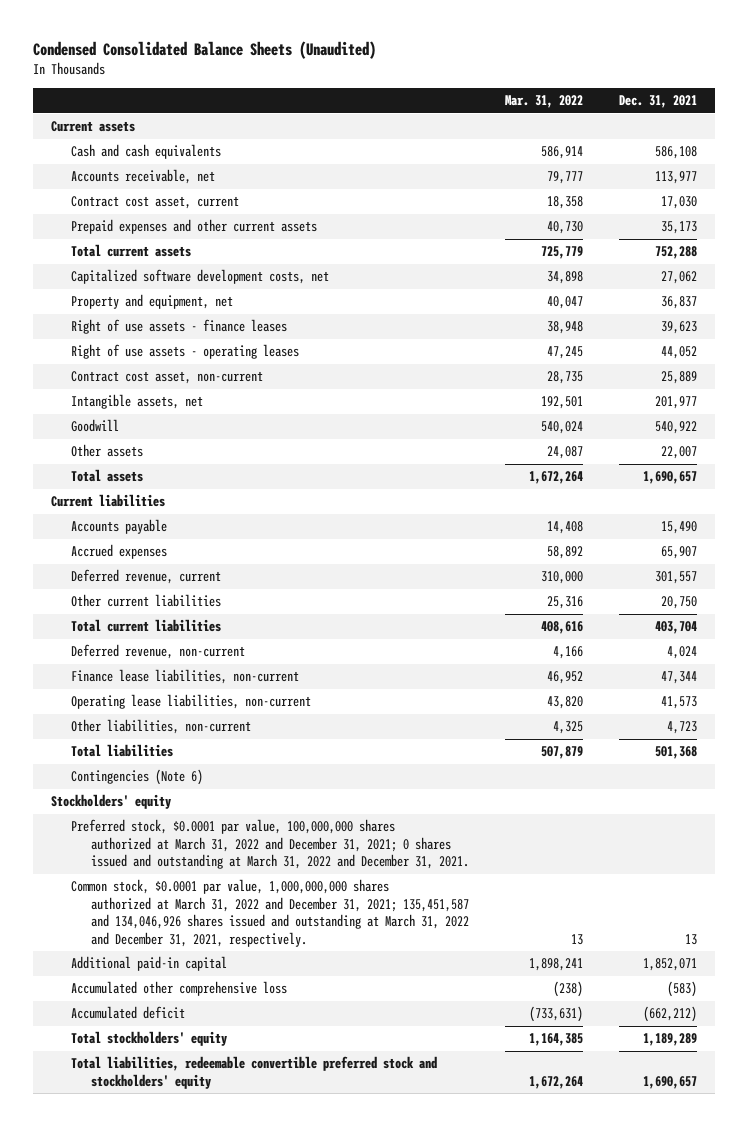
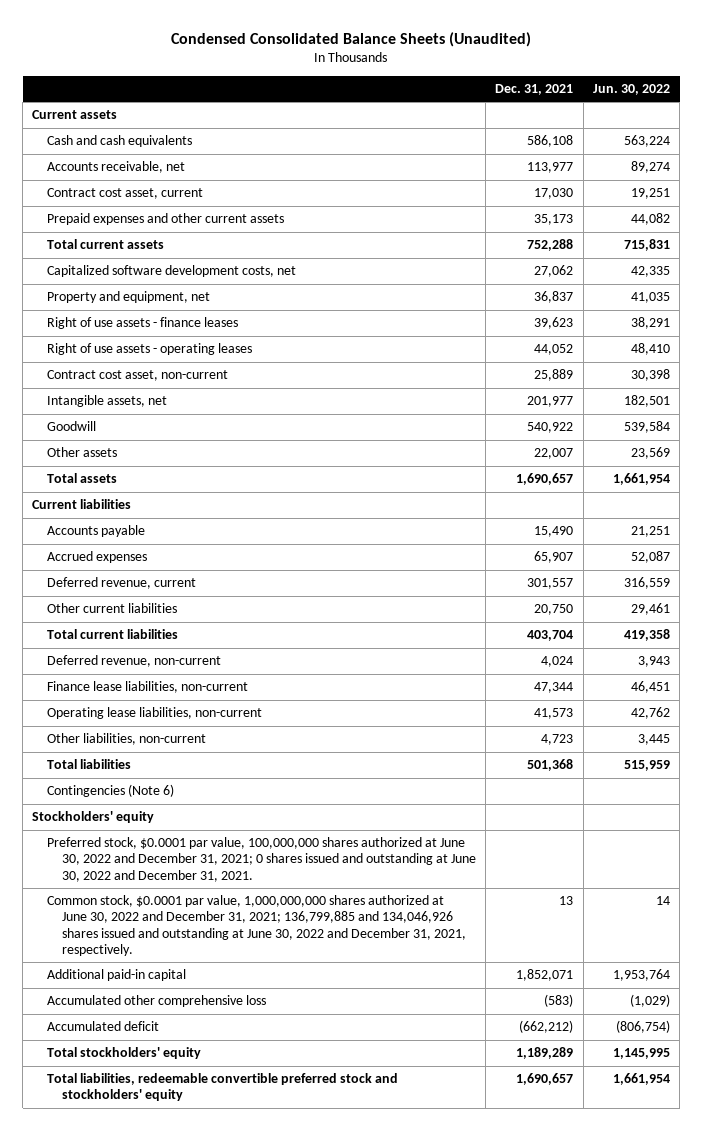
- | Mar. 31, 2022 | Dec. 31, 2021
+ | Dec. 31, 2021 | Jun. 30, 2022
- Preferred stock, $0.0001 par value, 100,000,000 shares authorized at March 31, 2022 and December 31, 2021; 0 shares issued and outstanding at March 31, 2022 and December 31, 2021.
- Common stock, $0.0001 par value, 1,000,000,000 shares authorized at March 31, 2022 and December 31, 2021; 135,451,587 and 134,046,926 shares issued and outstanding at March 31, 2022 and December 31, 2021, respectively. | 13 | 13
+ Preferred stock, $0.0001 par value, 100,000,000 shares authorized at June 30, 2022 and December 31, 2021; 0 shares issued and outstanding at June 30, 2022 and December 31, 2021.
+ Common stock, $0.0001 par value, 1,000,000,000 shares authorized at June 30, 2022 and December 31, 2021; 136,799,885 and 134,046,926 shares issued and outstanding at June 30, 2022 and December 31, 2021, respectively. | 13 | 14

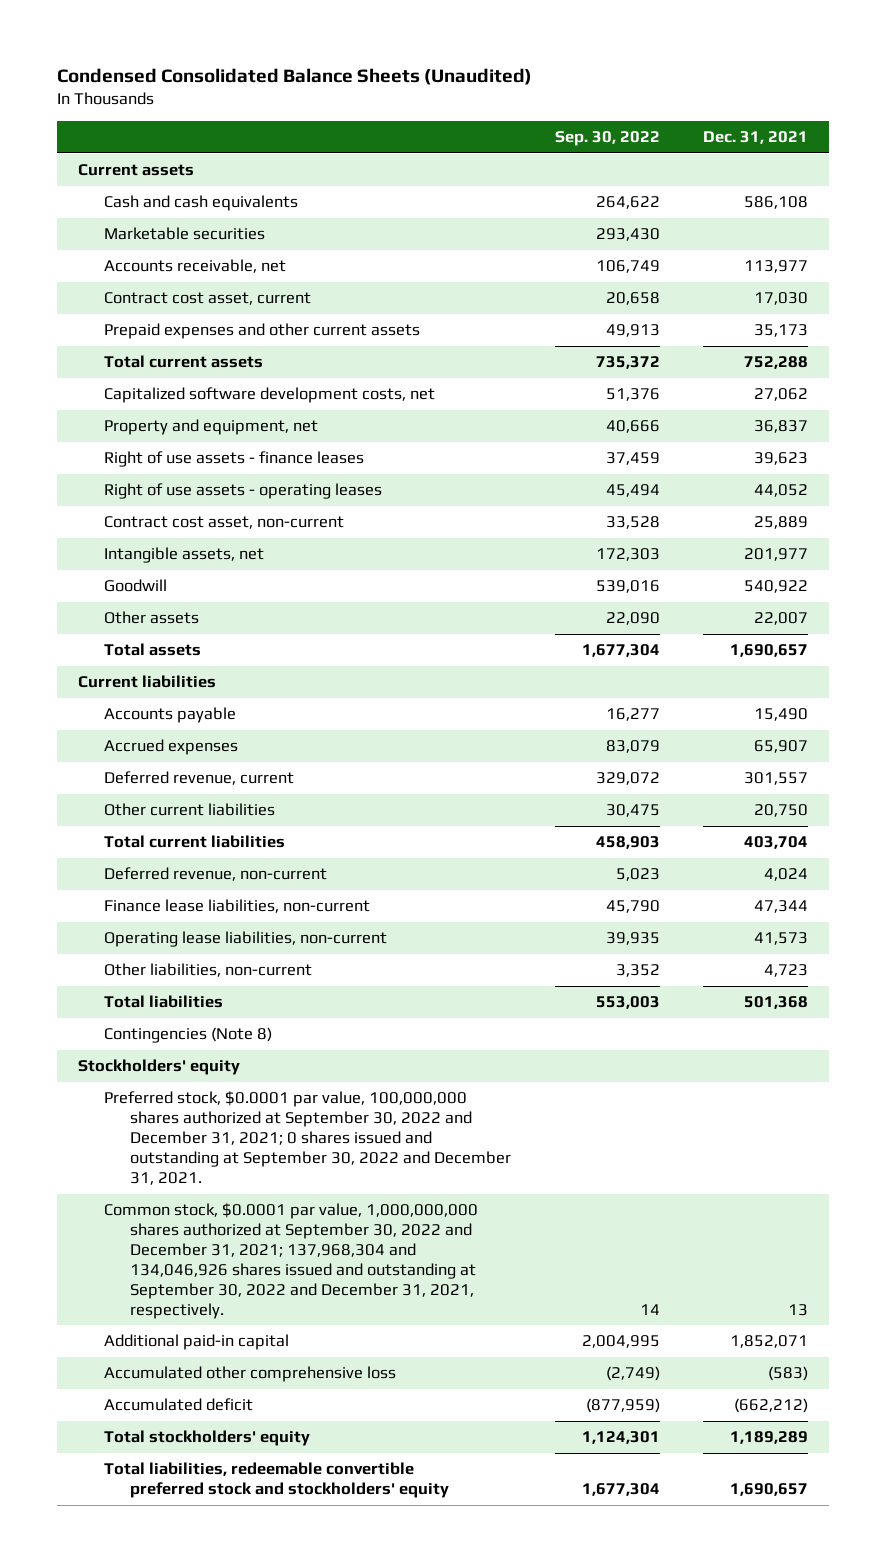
- | Dec. 31, 2021 | Jun. 30, 2022
+ | Sep. 30, 2022 | Dec. 31, 2021
+ Marketable securities | 293,430 |
- Contingencies (Note 6)
+ Contingencies (Note 8)
- Preferred stock, $0.0001 par value, 100,000,000 shares authorized at June 30, 2022 and December 31, 2021; 0 shares issued and outstanding at June 30, 2022 and December 31, 2021.
- Common stock, $0.0001 par value, 1,000,000,000 shares authorized at June 30, 2022 and December 31, 2021; 136,799,885 and 134,046,926 shares issued and outstanding at June 30, 2022 and December 31, 2021, respectively. | 13 | 14
+ Preferred stock, $0.0001 par value, 100,000,000 shares authorized at September 30, 2022 and December 31, 2021; 0 shares issued and outstanding at September 30, 2022 and December 31, 2021.
+ Common stock, $0.0001 par value, 1,000,000,000 shares authorized at September 30, 2022 and December 31, 2021; 137,968,304 and 134,046,926 shares issued and outstanding at September 30, 2022 and December 31, 2021, respectively. | 14 | 13

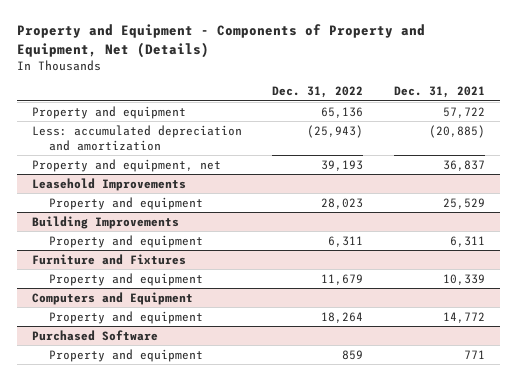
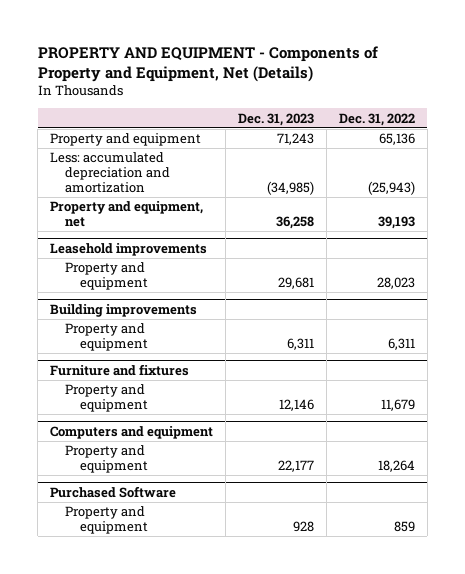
- Property and Equipment - Components of Property and Equipment, Net (Details)
+ PROPERTY AND EQUIPMENT - Components of Property and Equipment, Net (Details)
- | Dec. 31, 2022 | Dec. 31, 2021
+ | Dec. 31, 2023 | Dec. 31, 2022
- Leasehold Improvements
+ Leasehold improvements
- Building Improvements
+ Building improvements
- Furniture and Fixtures
+ Furniture and fixtures
- Computers and Equipment
+ Computers and equipment

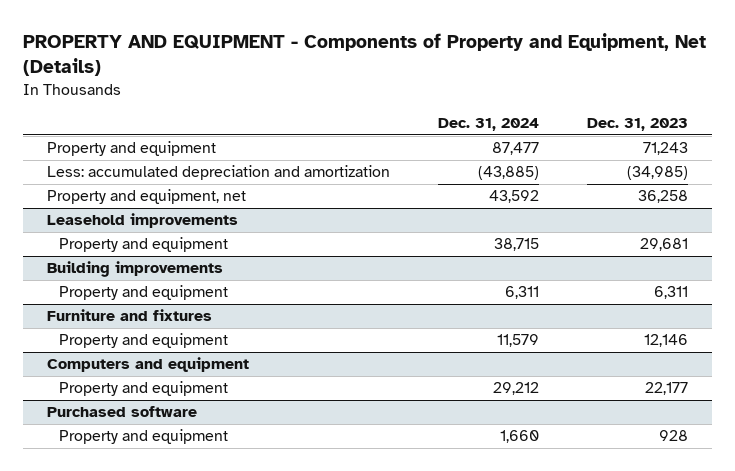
- | Dec. 31, 2023 | Dec. 31, 2022
+ | Dec. 31, 2024 | Dec. 31, 2023
- Purchased Software
+ Purchased software

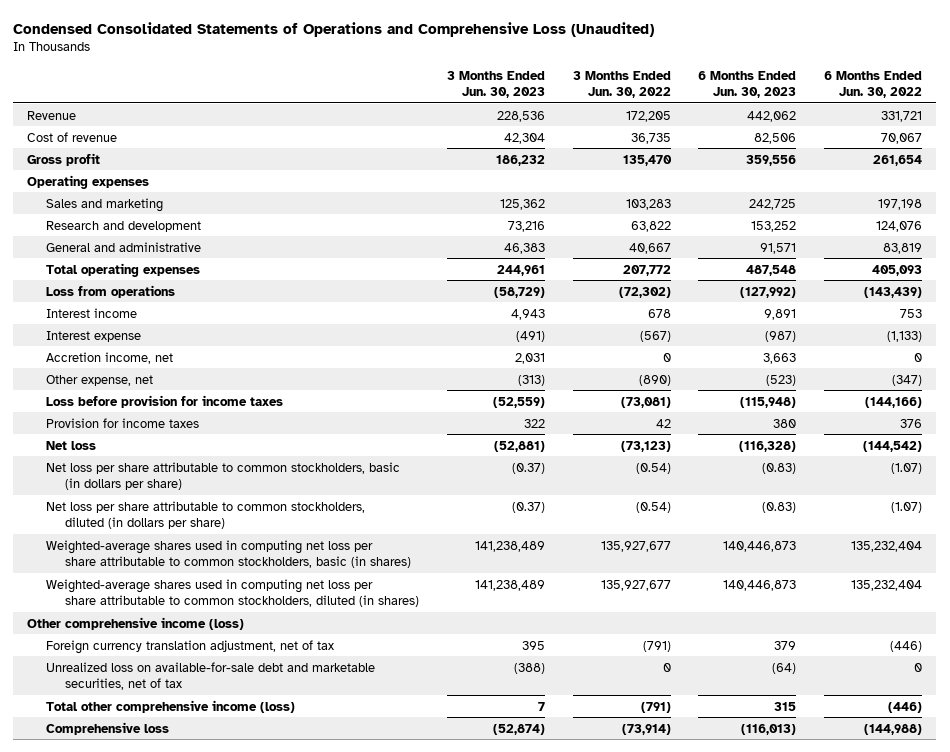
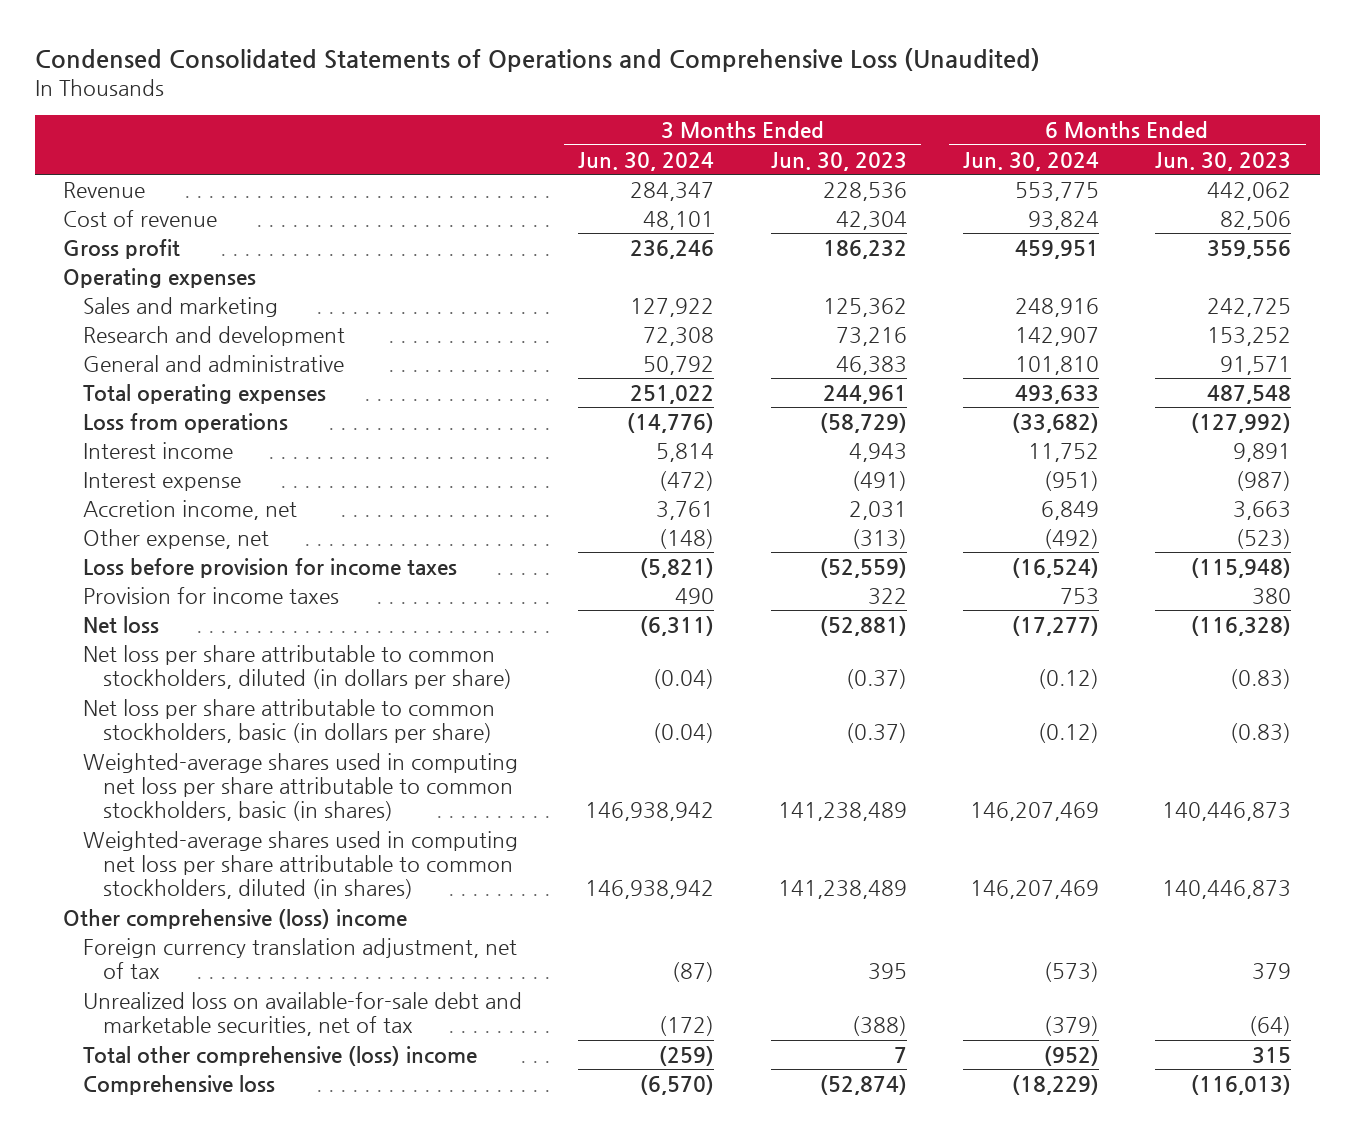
- | 3 Months Ended Jun. 30, 2023 | 3 Months Ended Jun. 30, 2022 | 6 Months Ended Jun. 30, 2023 | 6 Months Ended Jun. 30, 2022
+ | 3 Months Ended Jun. 30, 2024 | 3 Months Ended Jun. 30, 2023 | 6 Months Ended Jun. 30, 2024 | 6 Months Ended Jun. 30, 2023
moved down: Net loss per share attributable to common stockholders, basic (in dollars per share) | (0.04) | (0.37) | (0.12) | (0.83)
- Other comprehensive income (loss)
+ Other comprehensive (loss) income
- Total other comprehensive income (loss) | 7 | (791) | 315 | (446)
+ Total other comprehensive (loss) income | (259) | 7 | (952) | 315

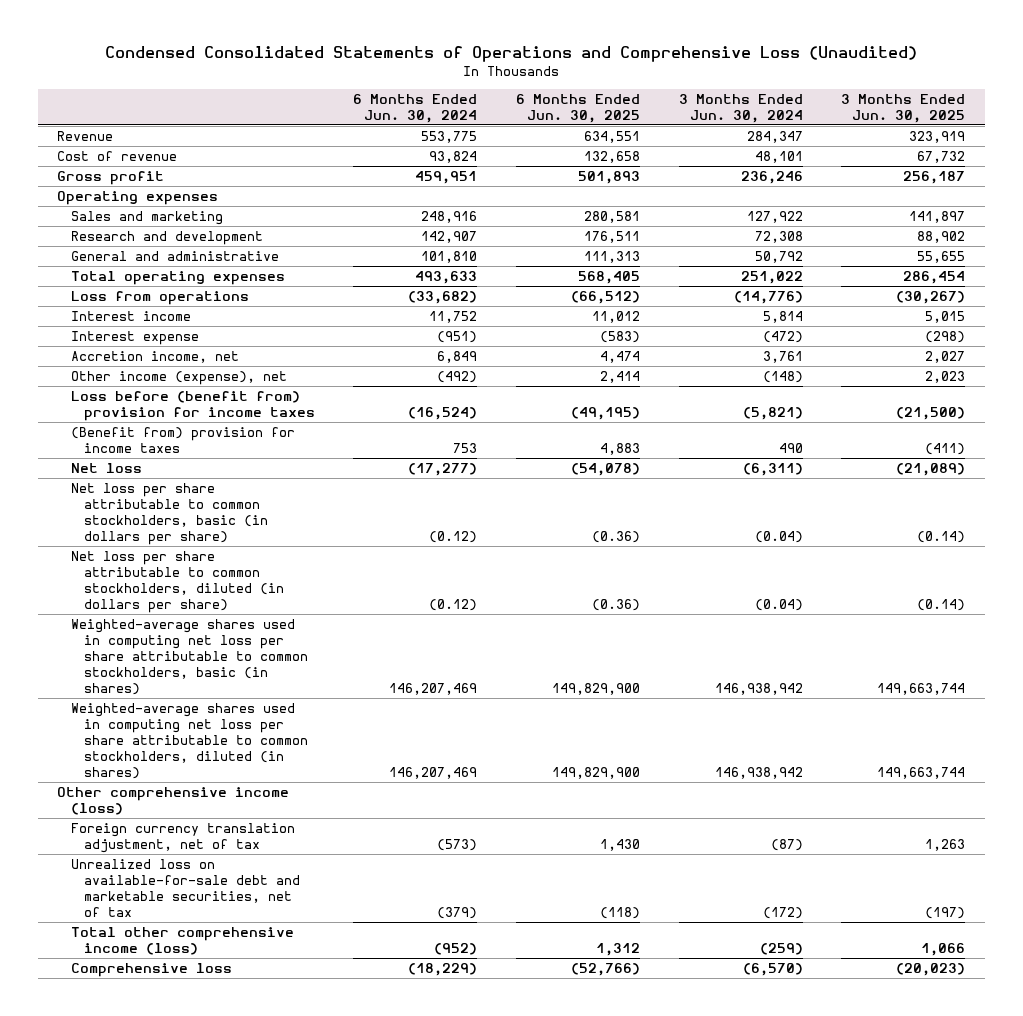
- | 3 Months Ended Jun. 30, 2024 | 3 Months Ended Jun. 30, 2023 | 6 Months Ended Jun. 30, 2024 | 6 Months Ended Jun. 30, 2023
+ | 6 Months Ended Jun. 30, 2024 | 6 Months Ended Jun. 30, 2025 | 3 Months Ended Jun. 30, 2024 | 3 Months Ended Jun. 30, 2025
- Other expense, net | (148) | (313) | (492) | (523)
- Loss before provision for income taxes | (5,821) | (52,559) | (16,524) | (115,948)
- Provision for income taxes | 490 | 322 | 753 | 380
+ Other income (expense), net | (492) | 2,414 | (148) | 2,023
+ Loss before (benefit from) provision for income taxes | (16,524) | (49,195) | (5,821) | (21,500)
+ (Benefit from) provision for income taxes | 753 | 4,883 | 490 | (411)
moved down: Net loss per share attributable to common stockholders, diluted (in dollars per share) | (0.12) | (0.36) | (0.04) | (0.14)
- Other comprehensive (loss) income
+ Other comprehensive income (loss)
- Total other comprehensive (loss) income | (259) | 7 | (952) | 315
+ Total other comprehensive income (loss) | (952) | 1,312 | (259) | 1,066

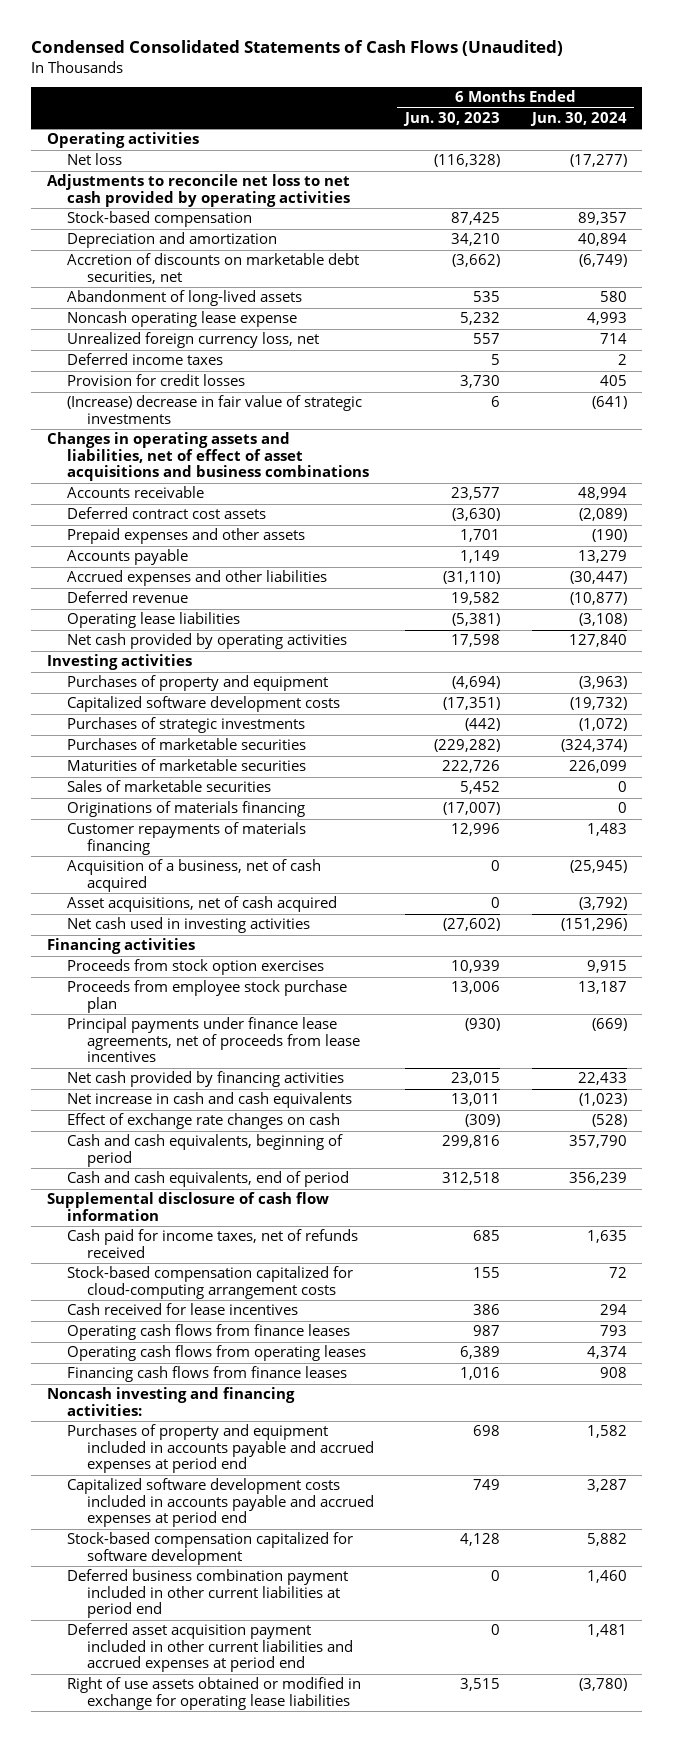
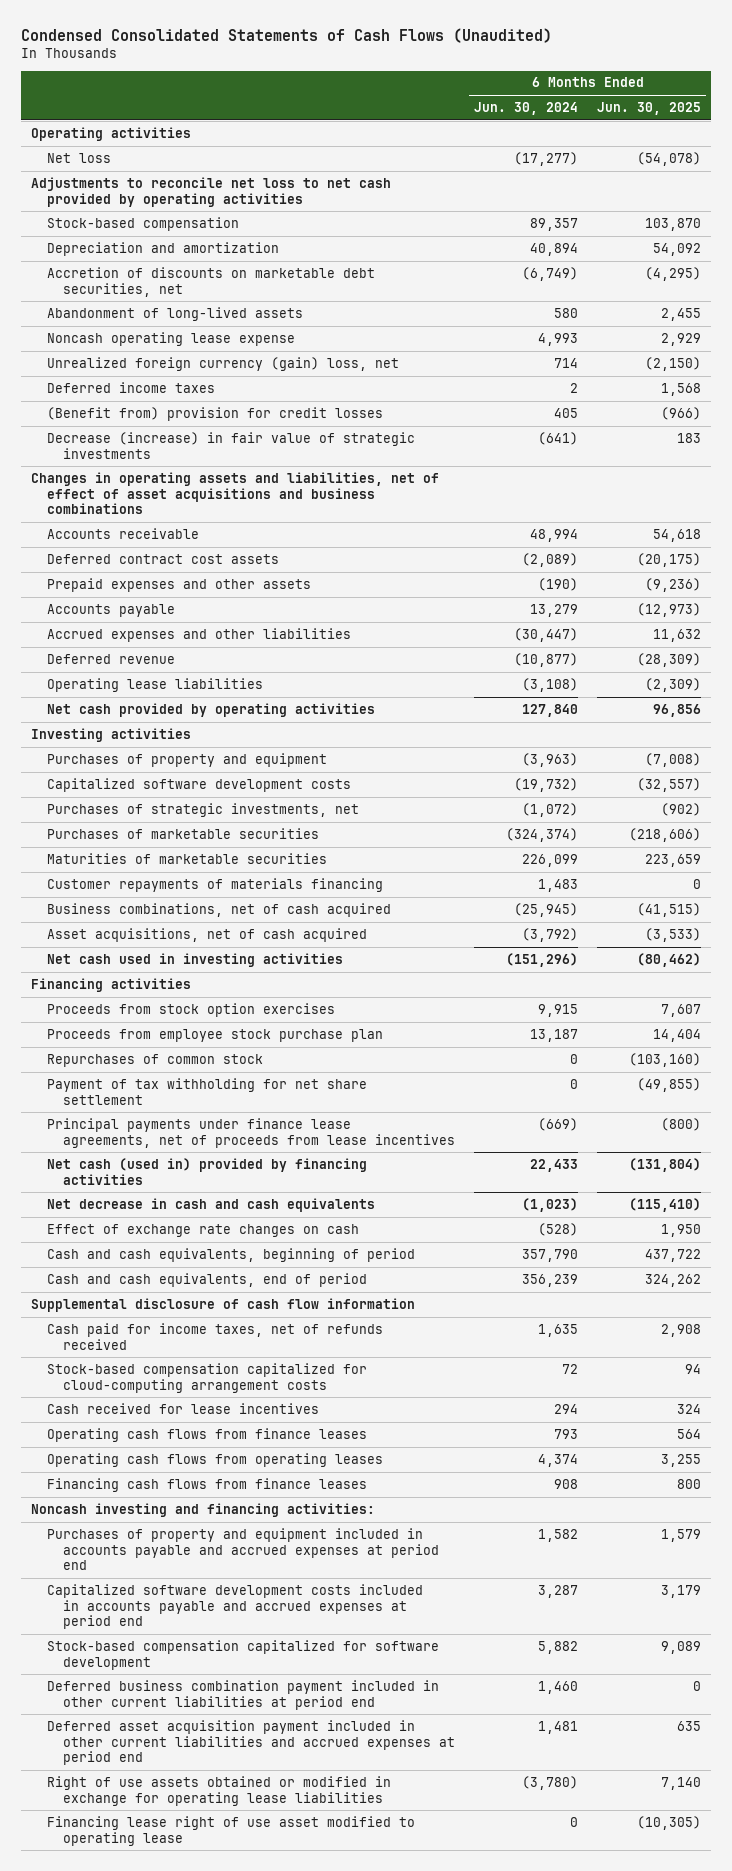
- | 6 Months Ended Jun. 30, 2023 | 6 Months Ended Jun. 30, 2024
+ | 6 Months Ended Jun. 30, 2024 | 6 Months Ended Jun. 30, 2025
- Unrealized foreign currency loss, net | 557 | 714
+ Unrealized foreign currency (gain) loss, net | 714 | (2,150)
- Provision for credit losses | 3,730 | 405
- (Increase) decrease in fair value of strategic investments | 6 | (641)
+ (Benefit from) provision for credit losses | 405 | (966)
+ Decrease (increase) in fair value of strategic investments | (641) | 183
- Purchases of strategic investments | (442) | (1,072)
+ Purchases of strategic investments, net | (1,072) | (902)
- Sales of marketable securities | 5,452 | 0
- Originations of materials financing | (17,007) | 0
- Acquisition of a business, net of cash acquired | 0 | (25,945)
+ Business combinations, net of cash acquired | (25,945) | (41,515)
+ Repurchases of common stock | 0 | (103,160)
+ Payment of tax withholding for net share settlement | 0 | (49,855)
- Net cash provided by financing activities | 23,015 | 22,433
- Net increase in cash and cash equivalents | 13,011 | (1,023)
+ Net cash (used in) provided by financing activities | 22,433 | (131,804)
+ Net decrease in cash and cash equivalents | (1,023) | (115,410)
+ Financing lease right of use asset modified to operating lease | 0 | (10,305)

